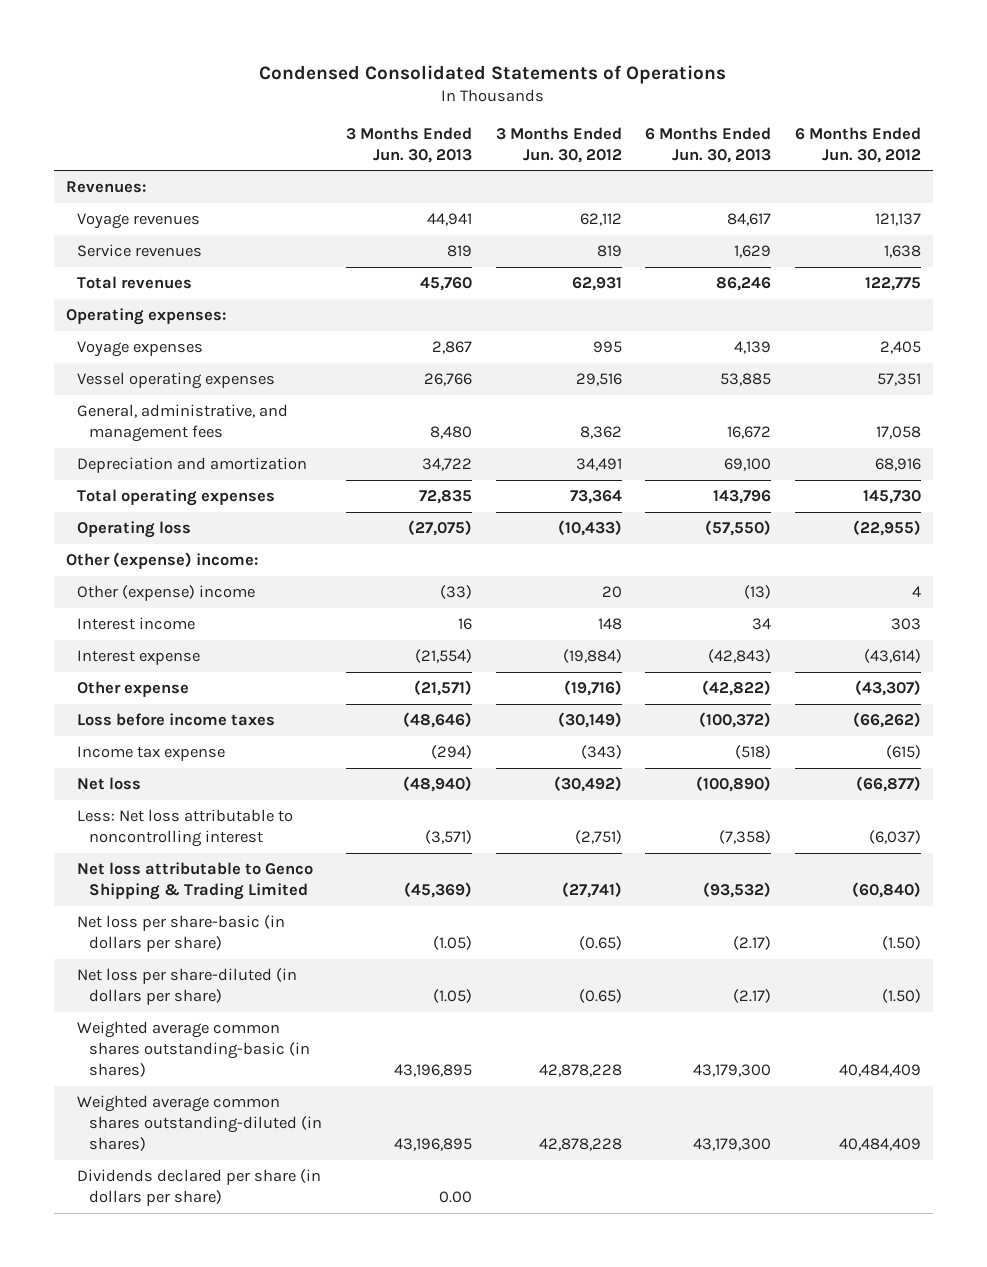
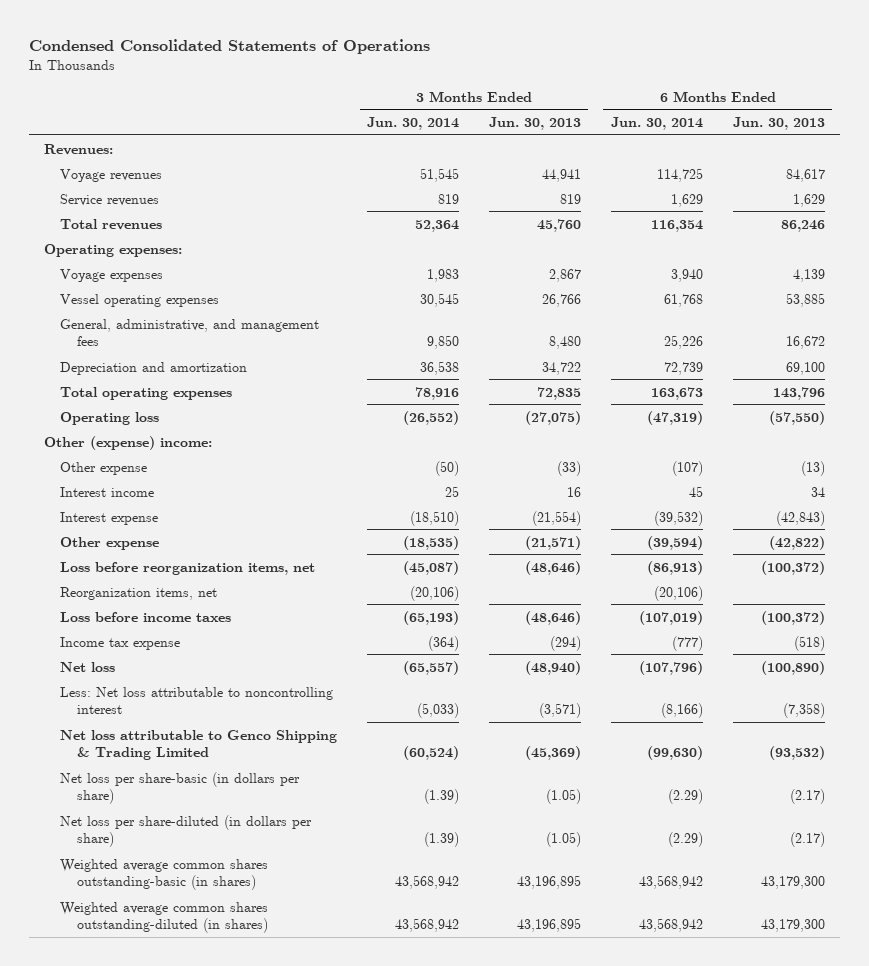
- | 3 Months Ended Jun. 30, 2013 | 3 Months Ended Jun. 30, 2012 | 6 Months Ended Jun. 30, 2013 | 6 Months Ended Jun. 30, 2012
+ | 3 Months Ended Jun. 30, 2014 | 3 Months Ended Jun. 30, 2013 | 6 Months Ended Jun. 30, 2014 | 6 Months Ended Jun. 30, 2013
- Other (expense) income | (33) | 20 | (13) | 4
+ Other expense | (50) | (33) | (107) | (13)
+ Loss before reorganization items, net | (45,087) | (48,646) | (86,913) | (100,372)
+ Reorganization items, net | (20,106) | | (20,106) |
- Dividends declared per share (in dollars per share) | 0.00 | | |

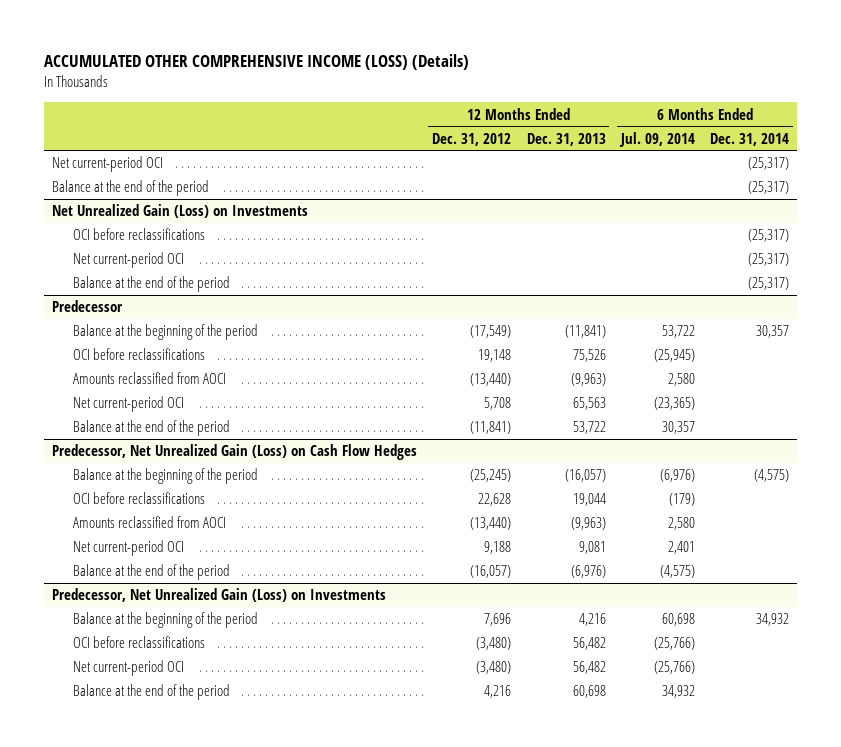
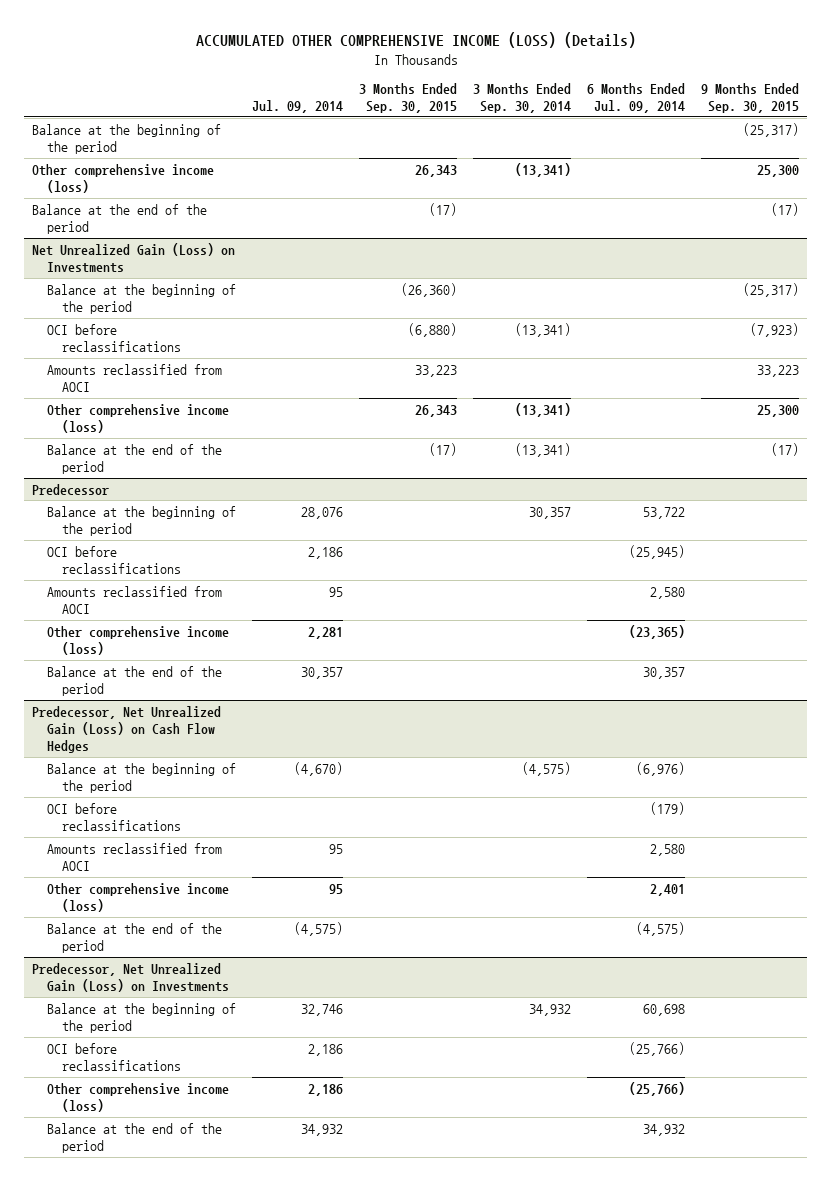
- | 12 Months Ended Dec. 31, 2012 | 12 Months Ended Dec. 31, 2013 | 6 Months Ended Jul. 09, 2014 | 6 Months Ended Dec. 31, 2014
+ | Jul. 09, 2014 | 3 Months Ended Sep. 30, 2015 | 3 Months Ended Sep. 30, 2014 | 6 Months Ended Jul. 09, 2014 | 9 Months Ended Sep. 30, 2015
- Net current-period OCI | | | | (25,317)
+ Balance at the beginning of the period | | | | | (25,317)
+ Other comprehensive income (loss) | | 26,343 | (13,341) | | 25,300
@ Net Unrealized Gain (Loss) on Investments
+ Balance at the beginning of the period | | (26,360) | | | (25,317)
- Net current-period OCI | | | | (25,317)
+ Amounts reclassified from AOCI | | 33,223 | | | 33,223
+ Other comprehensive income (loss) | | 26,343 | (13,341) | | 25,300
@ Predecessor
- Net current-period OCI | 5,708 | 65,563 | (23,365) |
+ Other comprehensive income (loss) | 2,281 | | | (23,365) |
@ Predecessor, Net Unrealized Gain (Loss) on Cash Flow Hedges
- Net current-period OCI | 9,188 | 9,081 | 2,401 |
+ Other comprehensive income (loss) | 95 | | | 2,401 |
@ Predecessor, Net Unrealized Gain (Loss) on Investments
- Net current-period OCI | (3,480) | 56,482 | (25,766) |
+ Other comprehensive income (loss) | 2,186 | | | (25,766) |

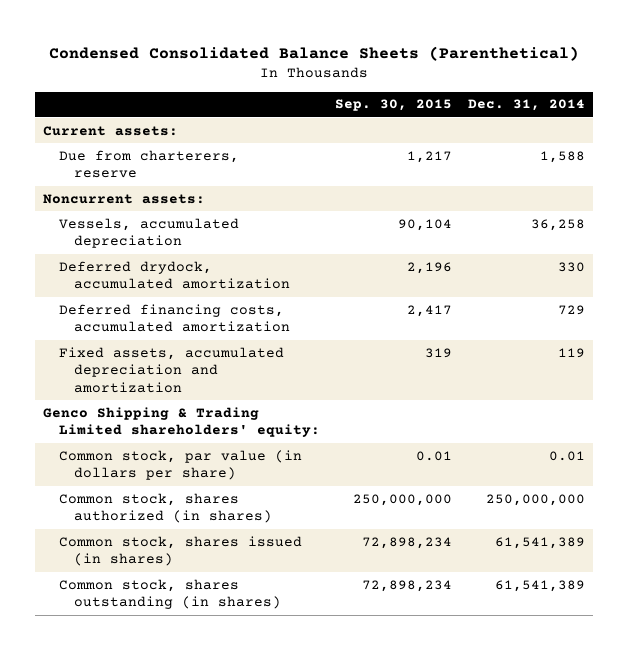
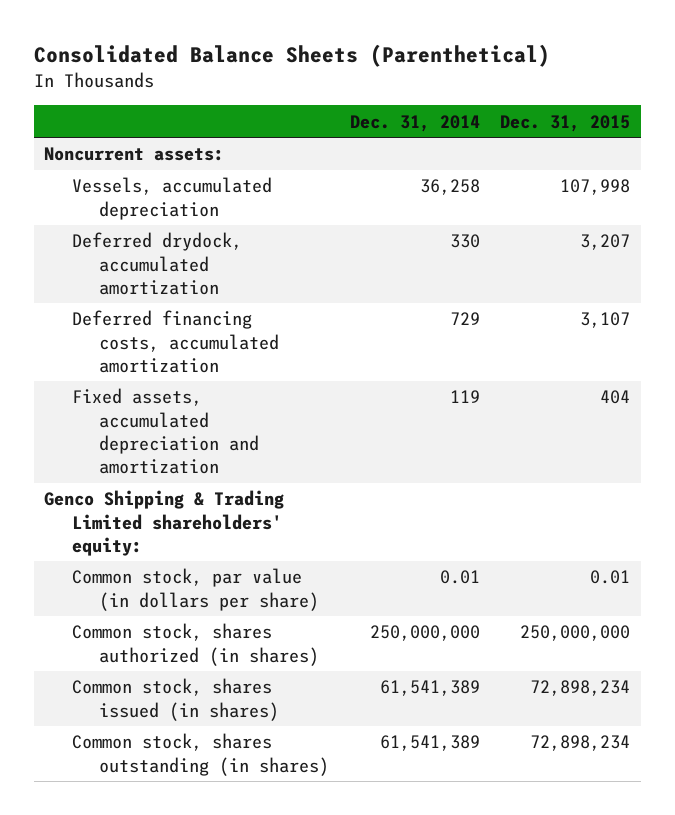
- Condensed Consolidated Balance Sheets (Parenthetical)
+ Consolidated Balance Sheets (Parenthetical)
- | Sep. 30, 2015 | Dec. 31, 2014
+ | Dec. 31, 2014 | Dec. 31, 2015
- Current assets:
- Due from charterers, reserve | 1,217 | 1,588

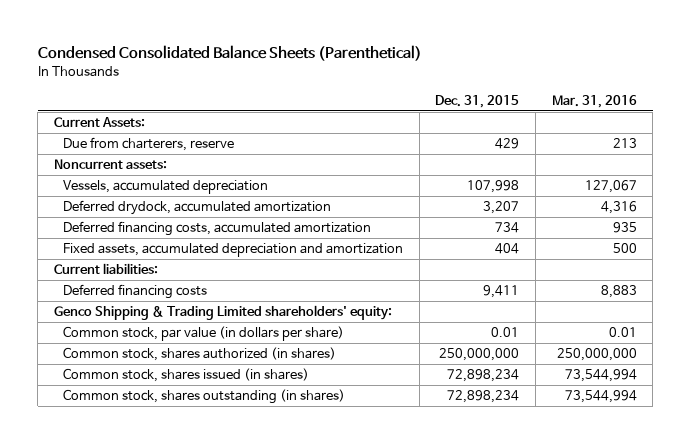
- Consolidated Balance Sheets (Parenthetical)
+ Condensed Consolidated Balance Sheets (Parenthetical)
- | Dec. 31, 2014 | Dec. 31, 2015
+ | Dec. 31, 2015 | Mar. 31, 2016
+ Current Assets:
+ Due from charterers, reserve | 429 | 213
- Deferred financing costs, accumulated amortization | 729 | 3,107
+ Deferred financing costs, accumulated amortization | 734 | 935
+ Current liabilities:
+ Deferred financing costs | 9,411 | 8,883

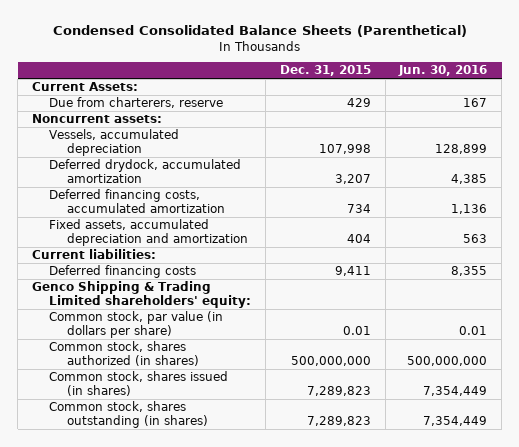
- | Dec. 31, 2015 | Mar. 31, 2016
+ | Dec. 31, 2015 | Jun. 30, 2016
- Common stock, shares authorized (in shares) | 250,000,000 | 250,000,000
- Common stock, shares issued (in shares) | 72,898,234 | 73,544,994
- Common stock, shares outstanding (in shares) | 72,898,234 | 73,544,994
+ Common stock, shares authorized (in shares) | 500,000,000 | 500,000,000
+ Common stock, shares issued (in shares) | 7,289,823 | 7,354,449
+ Common stock, shares outstanding (in shares) | 7,289,823 | 7,354,449

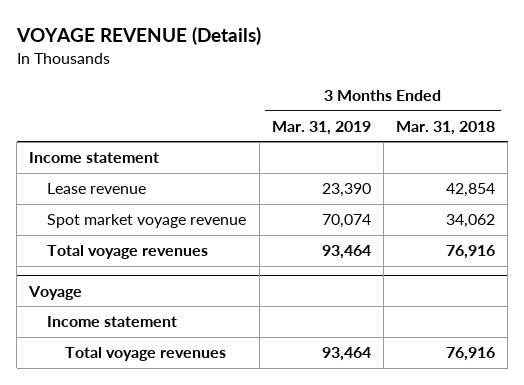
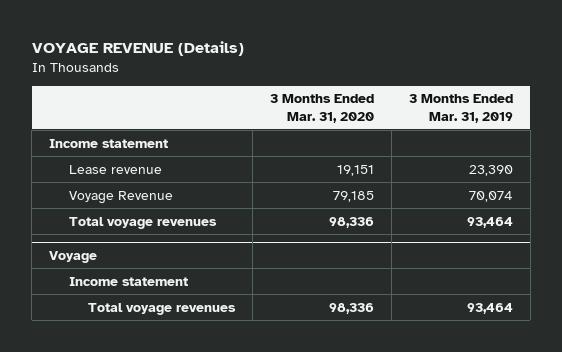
- | 3 Months Ended Mar. 31, 2019 | 3 Months Ended Mar. 31, 2018
+ | 3 Months Ended Mar. 31, 2020 | 3 Months Ended Mar. 31, 2019
- Spot market voyage revenue | 70,074 | 34,062
+ Voyage Revenue | 79,185 | 70,074

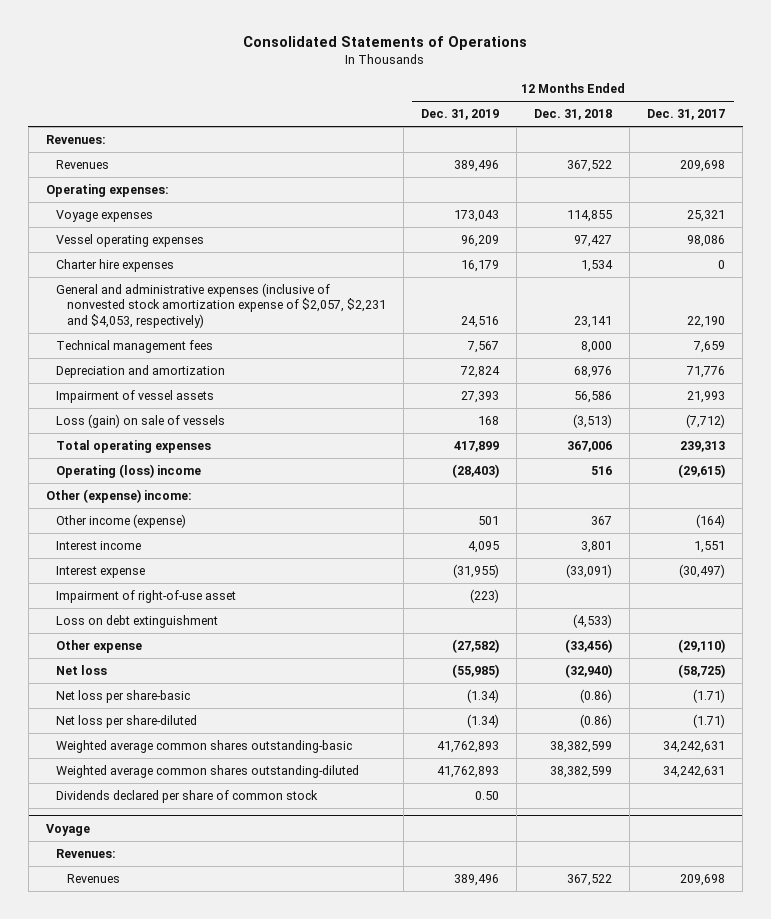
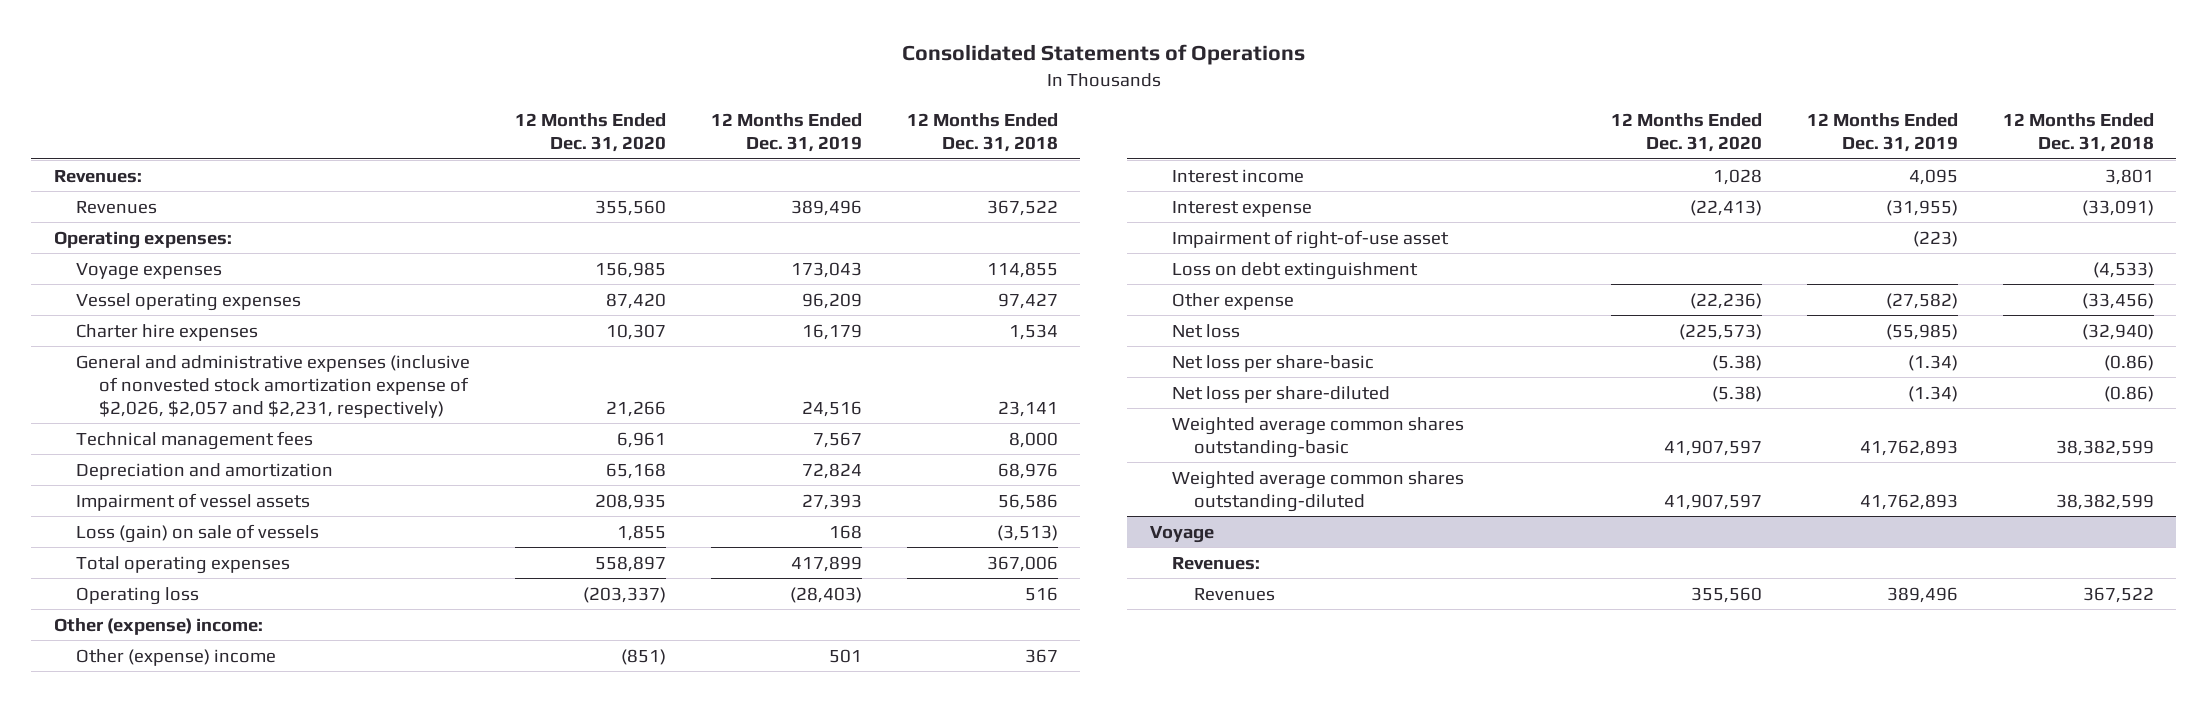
- | 12 Months Ended Dec. 31, 2019 | 12 Months Ended Dec. 31, 2018 | 12 Months Ended Dec. 31, 2017
+ | 12 Months Ended Dec. 31, 2020 | 12 Months Ended Dec. 31, 2019 | 12 Months Ended Dec. 31, 2018
- General and administrative expenses (inclusive of nonvested stock amortization expense of $2,057, $2,231 and $4,053, respectively) | 24,516 | 23,141 | 22,190
+ General and administrative expenses (inclusive of nonvested stock amortization expense of $2,026, $2,057 and $2,231, respectively) | 21,266 | 24,516 | 23,141
- Operating (loss) income | (28,403) | 516 | (29,615)
+ Operating loss | (203,337) | (28,403) | 516
- Other income (expense) | 501 | 367 | (164)
+ Other (expense) income | (851) | 501 | 367
- Dividends declared per share of common stock | 0.50 | |

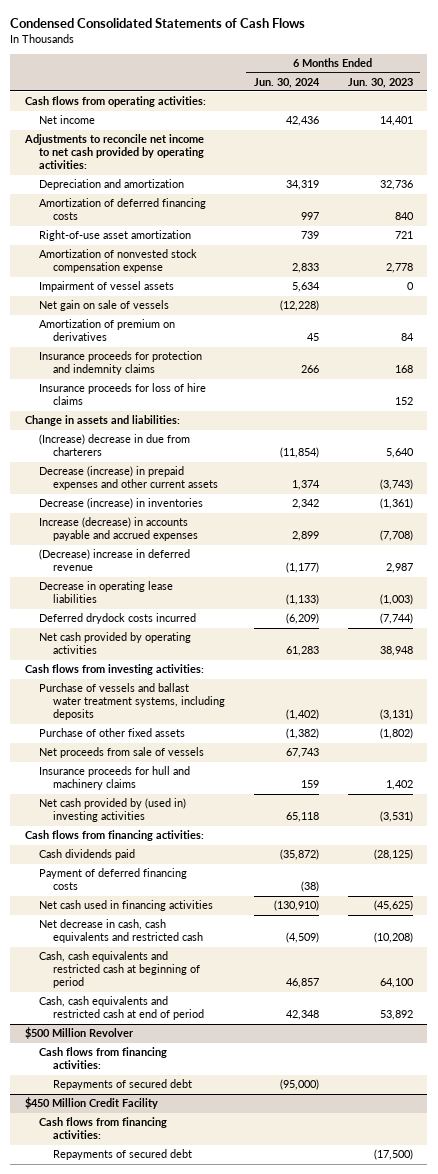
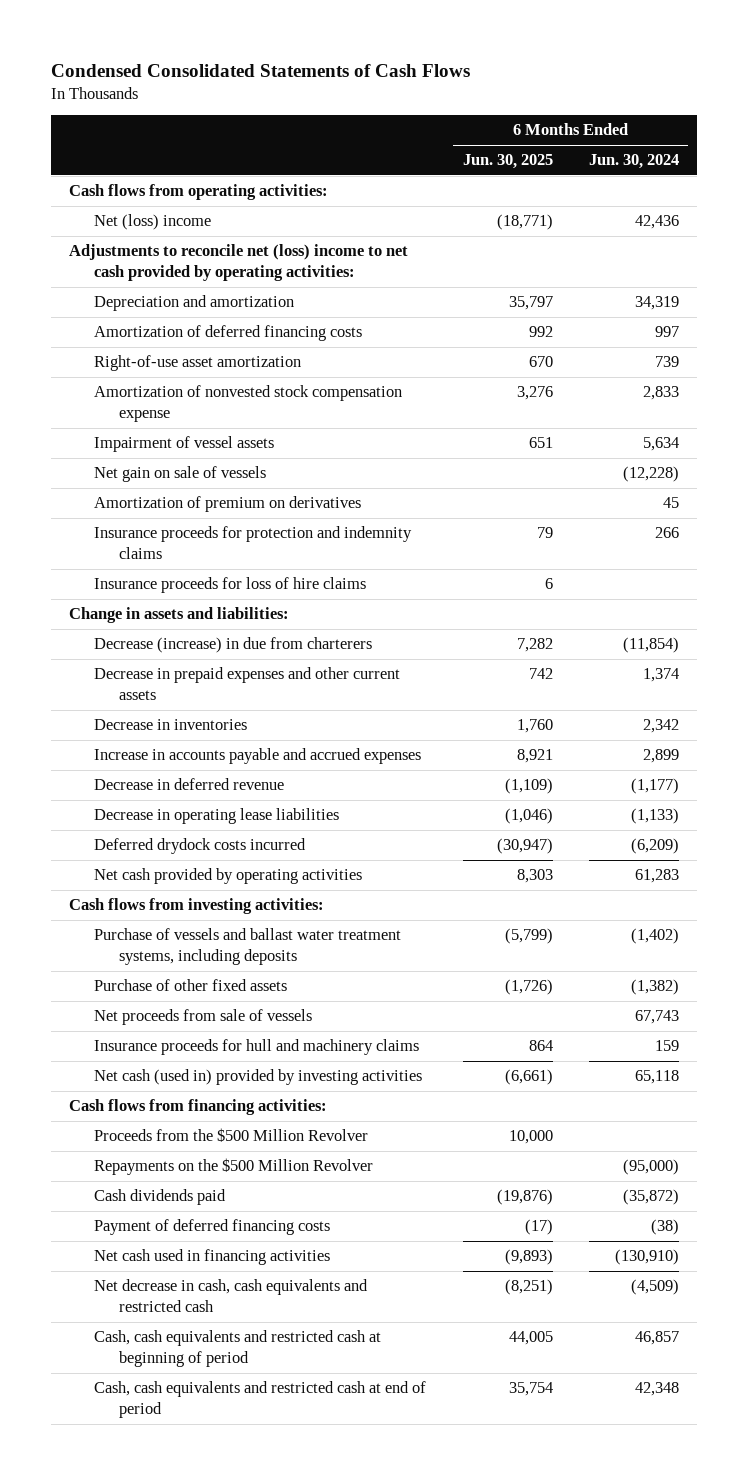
- | 6 Months Ended Jun. 30, 2024 | 6 Months Ended Jun. 30, 2023
+ | 6 Months Ended Jun. 30, 2025 | 6 Months Ended Jun. 30, 2024
- Net income | 42,436 | 14,401
- Adjustments to reconcile net income to net cash provided by operating activities:
+ Net (loss) income | (18,771) | 42,436
+ Adjustments to reconcile net (loss) income to net cash provided by operating activities:
- (Increase) decrease in due from charterers | (11,854) | 5,640
- Decrease (increase) in prepaid expenses and other current assets | 1,374 | (3,743)
- Decrease (increase) in inventories | 2,342 | (1,361)
- Increase (decrease) in accounts payable and accrued expenses | 2,899 | (7,708)
- (Decrease) increase in deferred revenue | (1,177) | 2,987
+ Decrease (increase) in due from charterers | 7,282 | (11,854)
+ Decrease in prepaid expenses and other current assets | 742 | 1,374
+ Decrease in inventories | 1,760 | 2,342
+ Increase in accounts payable and accrued expenses | 8,921 | 2,899
+ Decrease in deferred revenue | (1,109) | (1,177)
- Net cash provided by (used in) investing activities | 65,118 | (3,531)
+ Net cash (used in) provided by investing activities | (6,661) | 65,118
+ Proceeds from the $500 Million Revolver | 10,000 |
+ Repayments on the $500 Million Revolver | | (95,000)
- $500 Million Revolver
- Cash flows from financing activities:
- Repayments of secured debt | (95,000) |
- $450 Million Credit Facility
- Cash flows from financing activities:
- Repayments of secured debt | | (17,500)

